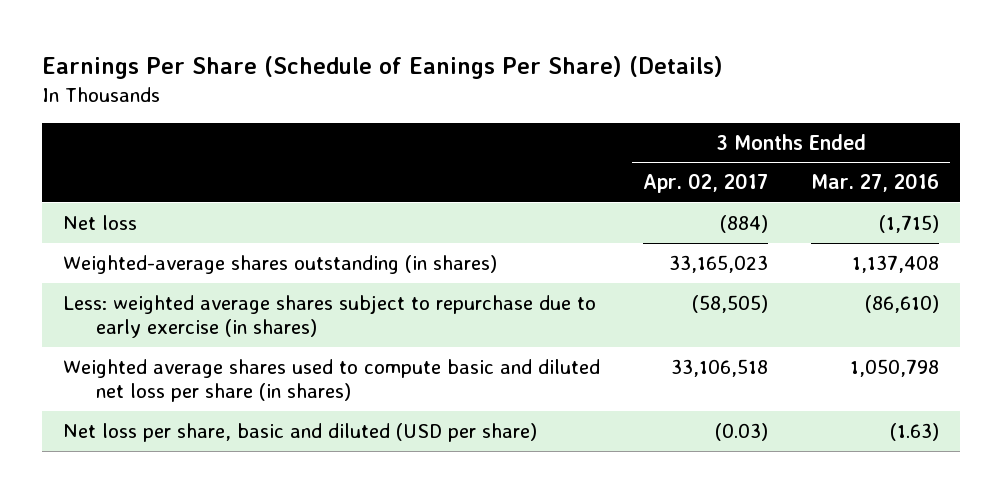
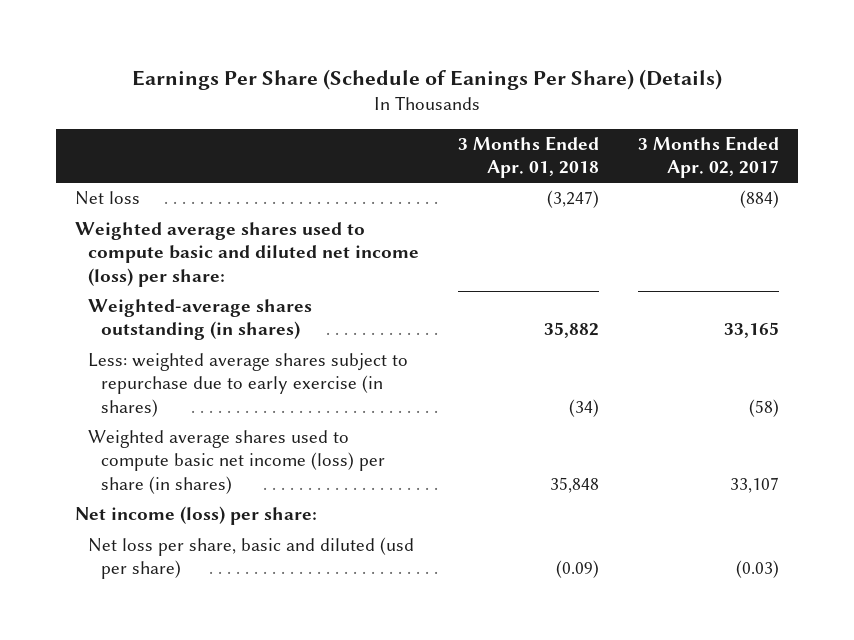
- | 3 Months Ended Apr. 02, 2017 | 3 Months Ended Mar. 27, 2016
+ | 3 Months Ended Apr. 01, 2018 | 3 Months Ended Apr. 02, 2017
- Weighted-average shares outstanding (in shares) | 33,165,023 | 1,137,408
- Less: weighted average shares subject to repurchase due to early exercise (in shares) | (58,505) | (86,610)
- Weighted average shares used to compute basic and diluted net loss per share (in shares) | 33,106,518 | 1,050,798
- Net loss per share, basic and diluted (USD per share) | (0.03) | (1.63)
+ Weighted average shares used to compute basic and diluted net income (loss) per share:
+ Weighted-average shares outstanding (in shares) | 35,882 | 33,165
+ Less: weighted average shares subject to repurchase due to early exercise (in shares) | (34) | (58)
+ Weighted average shares used to compute basic net income (loss) per share (in shares) | 35,848 | 33,107
+ Net income (loss) per share:
+ Net loss per share, basic and diluted (usd per share) | (0.09) | (0.03)

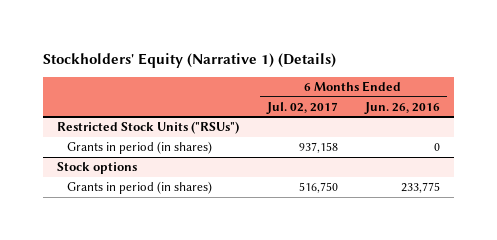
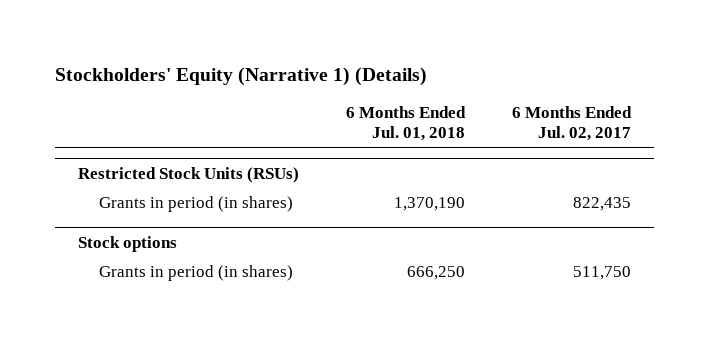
- | 6 Months Ended Jul. 02, 2017 | 6 Months Ended Jun. 26, 2016
+ | 6 Months Ended Jul. 01, 2018 | 6 Months Ended Jul. 02, 2017
- Restricted Stock Units ("RSUs")
- Grants in period (in shares) | 937,158 | 0
+ Restricted Stock Units (RSUs)
+ Grants in period (in shares) | 1,370,190 | 822,435
@ Stock options
- Grants in period (in shares) | 516,750 | 233,775
+ Grants in period (in shares) | 666,250 | 511,750

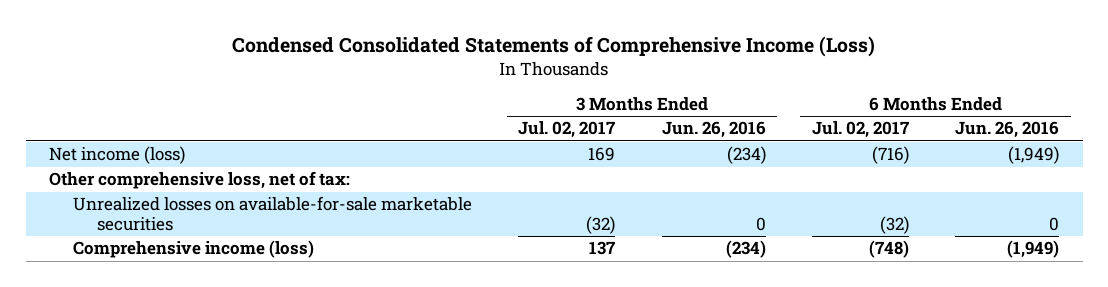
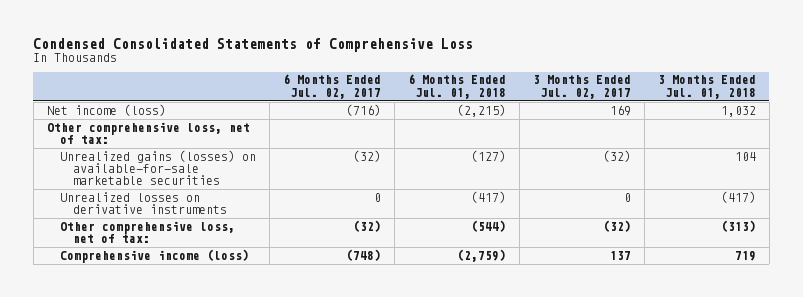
- Condensed Consolidated Statements of Comprehensive Income (Loss)
+ Condensed Consolidated Statements of Comprehensive Loss
- | 3 Months Ended Jul. 02, 2017 | 3 Months Ended Jun. 26, 2016 | 6 Months Ended Jul. 02, 2017 | 6 Months Ended Jun. 26, 2016
+ | 6 Months Ended Jul. 02, 2017 | 6 Months Ended Jul. 01, 2018 | 3 Months Ended Jul. 02, 2017 | 3 Months Ended Jul. 01, 2018
- Unrealized losses on available-for-sale marketable securities | (32) | 0 | (32) | 0
+ Unrealized gains (losses) on available-for-sale marketable securities | (32) | (127) | (32) | 104
+ Unrealized losses on derivative instruments | 0 | (417) | 0 | (417)
+ Other comprehensive loss, net of tax: | (32) | (544) | (32) | (313)

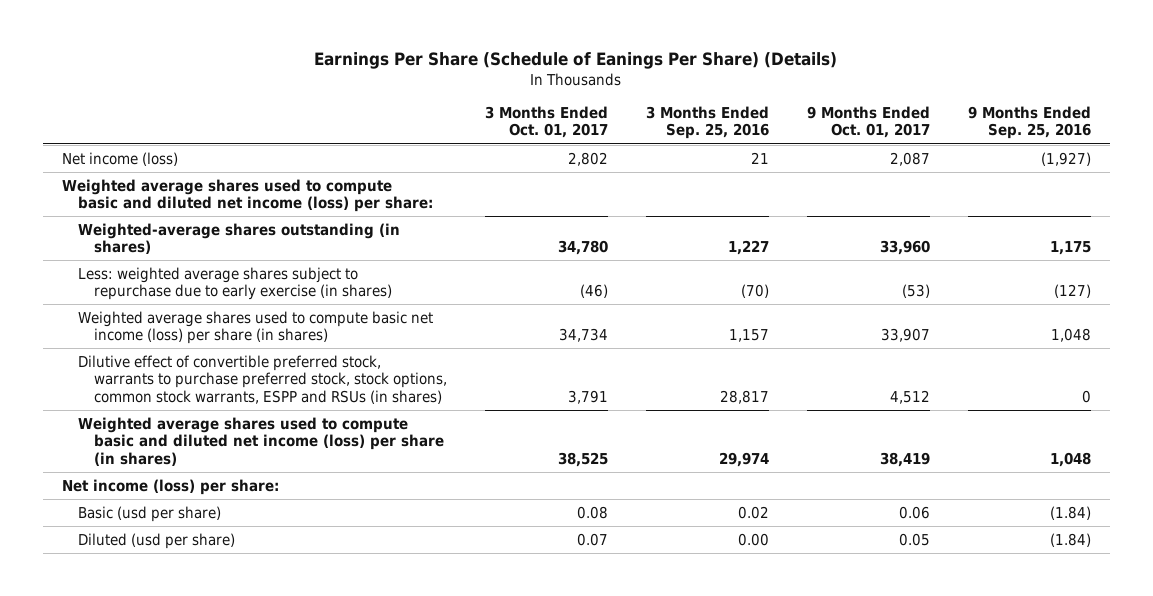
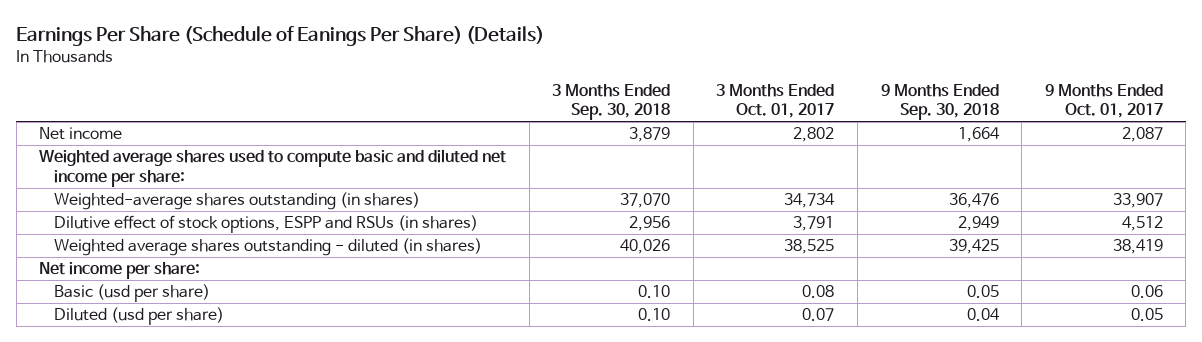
- | 3 Months Ended Oct. 01, 2017 | 3 Months Ended Sep. 25, 2016 | 9 Months Ended Oct. 01, 2017 | 9 Months Ended Sep. 25, 2016
+ | 3 Months Ended Sep. 30, 2018 | 3 Months Ended Oct. 01, 2017 | 9 Months Ended Sep. 30, 2018 | 9 Months Ended Oct. 01, 2017
- Net income (loss) | 2,802 | 21 | 2,087 | (1,927)
- Weighted average shares used to compute basic and diluted net income (loss) per share:
- Weighted-average shares outstanding (in shares) | 34,780 | 1,227 | 33,960 | 1,175
- Less: weighted average shares subject to repurchase due to early exercise (in shares) | (46) | (70) | (53) | (127)
- Weighted average shares used to compute basic net income (loss) per share (in shares) | 34,734 | 1,157 | 33,907 | 1,048
- Dilutive effect of convertible preferred stock, warrants to purchase preferred stock, stock options, common stock warrants, ESPP and RSUs (in shares) | 3,791 | 28,817 | 4,512 | 0
- Weighted average shares used to compute basic and diluted net income (loss) per share (in shares) | 38,525 | 29,974 | 38,419 | 1,048
- Net income (loss) per share:
+ Net income | 3,879 | 2,802 | 1,664 | 2,087
+ Weighted average shares used to compute basic and diluted net income per share:
+ Weighted-average shares outstanding (in shares) | 37,070 | 34,734 | 36,476 | 33,907
+ Dilutive effect of stock options, ESPP and RSUs (in shares) | 2,956 | 3,791 | 2,949 | 4,512
+ Weighted average shares outstanding - diluted (in shares) | 40,026 | 38,525 | 39,425 | 38,419
+ Net income per share:

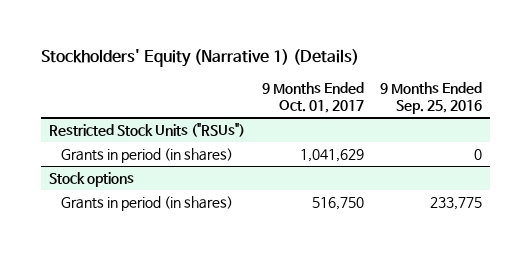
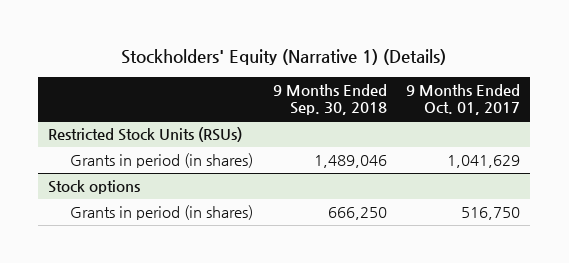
- | 9 Months Ended Oct. 01, 2017 | 9 Months Ended Sep. 25, 2016
+ | 9 Months Ended Sep. 30, 2018 | 9 Months Ended Oct. 01, 2017
- Restricted Stock Units ("RSUs")
+ Restricted Stock Units (RSUs)

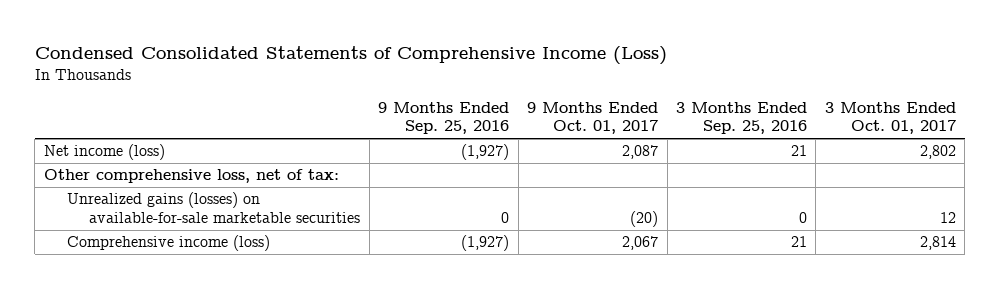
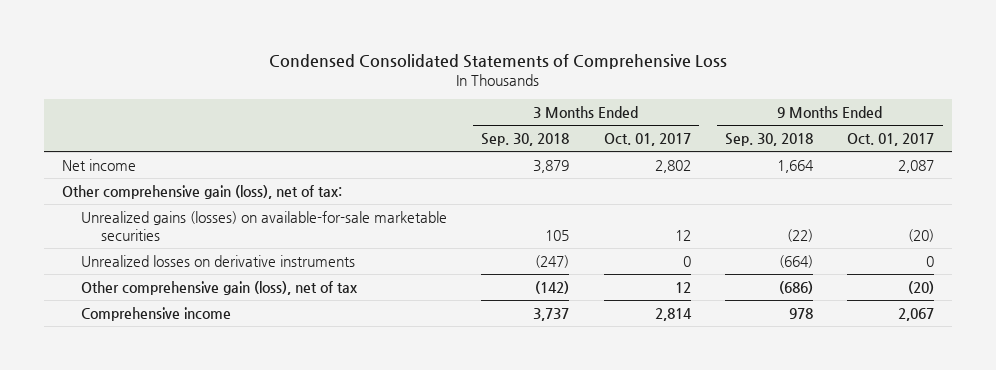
- Condensed Consolidated Statements of Comprehensive Income (Loss)
+ Condensed Consolidated Statements of Comprehensive Loss
- | 9 Months Ended Sep. 25, 2016 | 9 Months Ended Oct. 01, 2017 | 3 Months Ended Sep. 25, 2016 | 3 Months Ended Oct. 01, 2017
+ | 3 Months Ended Sep. 30, 2018 | 3 Months Ended Oct. 01, 2017 | 9 Months Ended Sep. 30, 2018 | 9 Months Ended Oct. 01, 2017
- Net income (loss) | (1,927) | 2,087 | 21 | 2,802
- Other comprehensive loss, net of tax:
+ Net income | 3,879 | 2,802 | 1,664 | 2,087
+ Other comprehensive gain (loss), net of tax:
- Comprehensive income (loss) | (1,927) | 2,067 | 21 | 2,814
+ Unrealized losses on derivative instruments | (247) | 0 | (664) | 0
+ Other comprehensive gain (loss), net of tax | (142) | 12 | (686) | (20)
+ Comprehensive income | 3,737 | 2,814 | 978 | 2,067

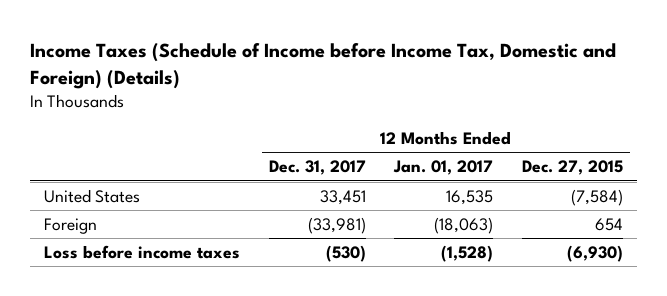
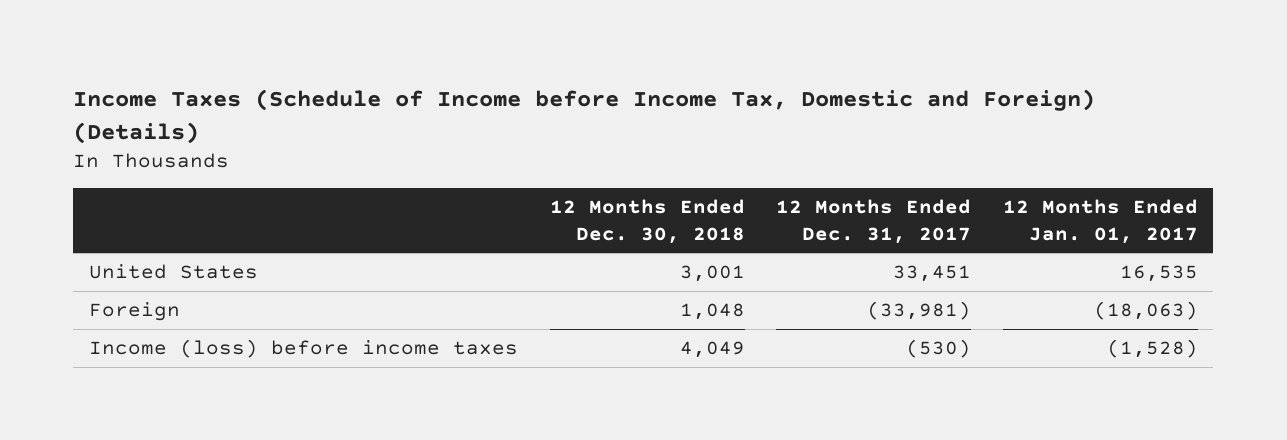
- | 12 Months Ended Dec. 31, 2017 | 12 Months Ended Jan. 01, 2017 | 12 Months Ended Dec. 27, 2015
+ | 12 Months Ended Dec. 30, 2018 | 12 Months Ended Dec. 31, 2017 | 12 Months Ended Jan. 01, 2017
- Loss before income taxes | (530) | (1,528) | (6,930)
+ Income (loss) before income taxes | 4,049 | (530) | (1,528)

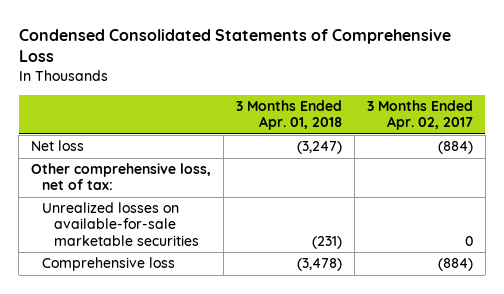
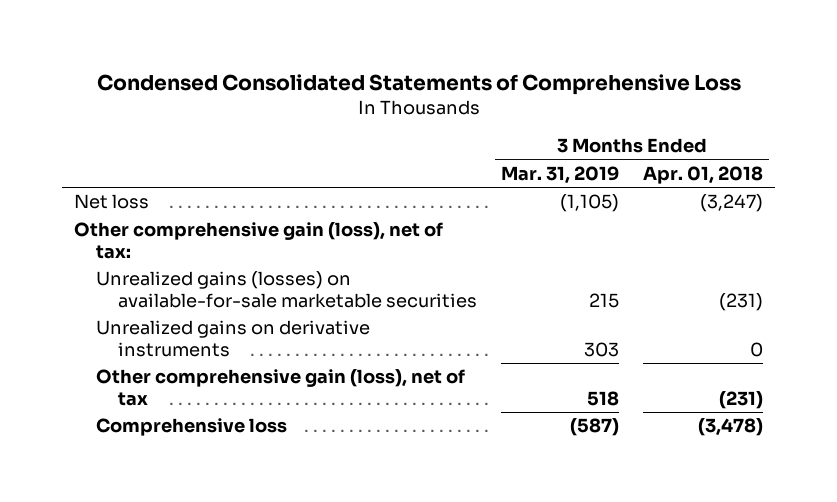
- | 3 Months Ended Apr. 01, 2018 | 3 Months Ended Apr. 02, 2017
+ | 3 Months Ended Mar. 31, 2019 | 3 Months Ended Apr. 01, 2018
- Other comprehensive loss, net of tax:
- Unrealized losses on available-for-sale marketable securities | (231) | 0
+ Other comprehensive gain (loss), net of tax:
+ Unrealized gains (losses) on available-for-sale marketable securities | 215 | (231)
+ Unrealized gains on derivative instruments | 303 | 0
+ Other comprehensive gain (loss), net of tax | 518 | (231)

